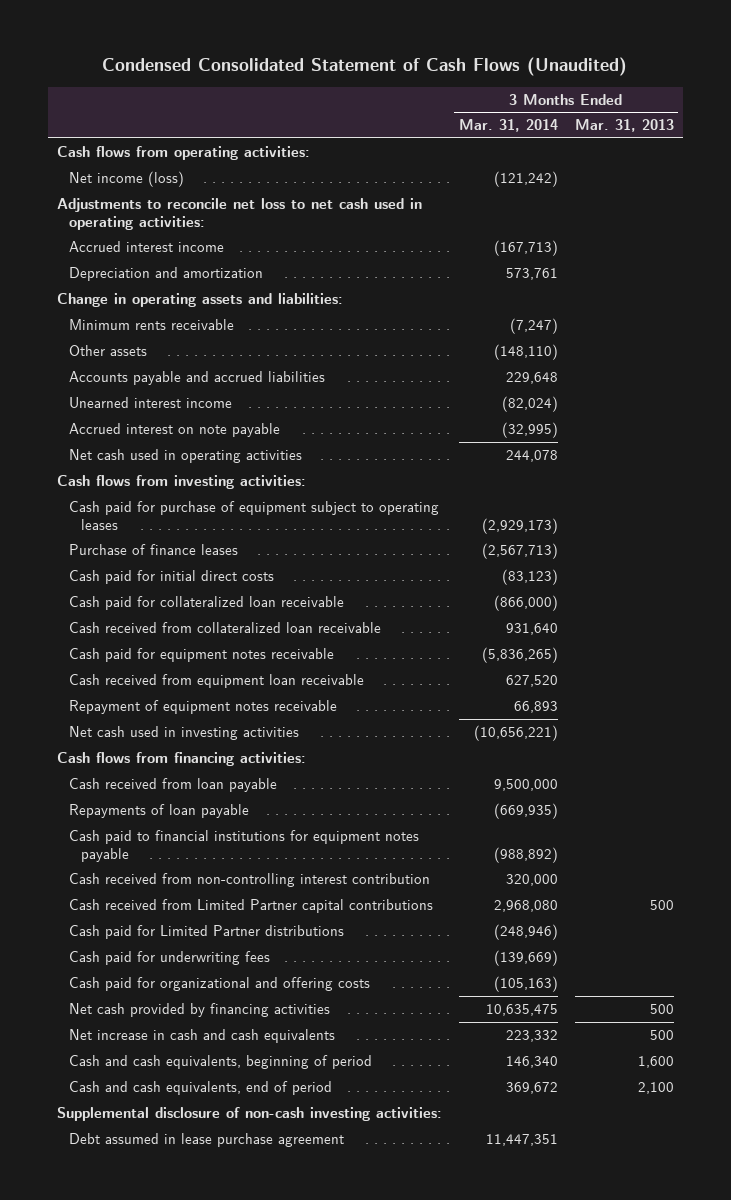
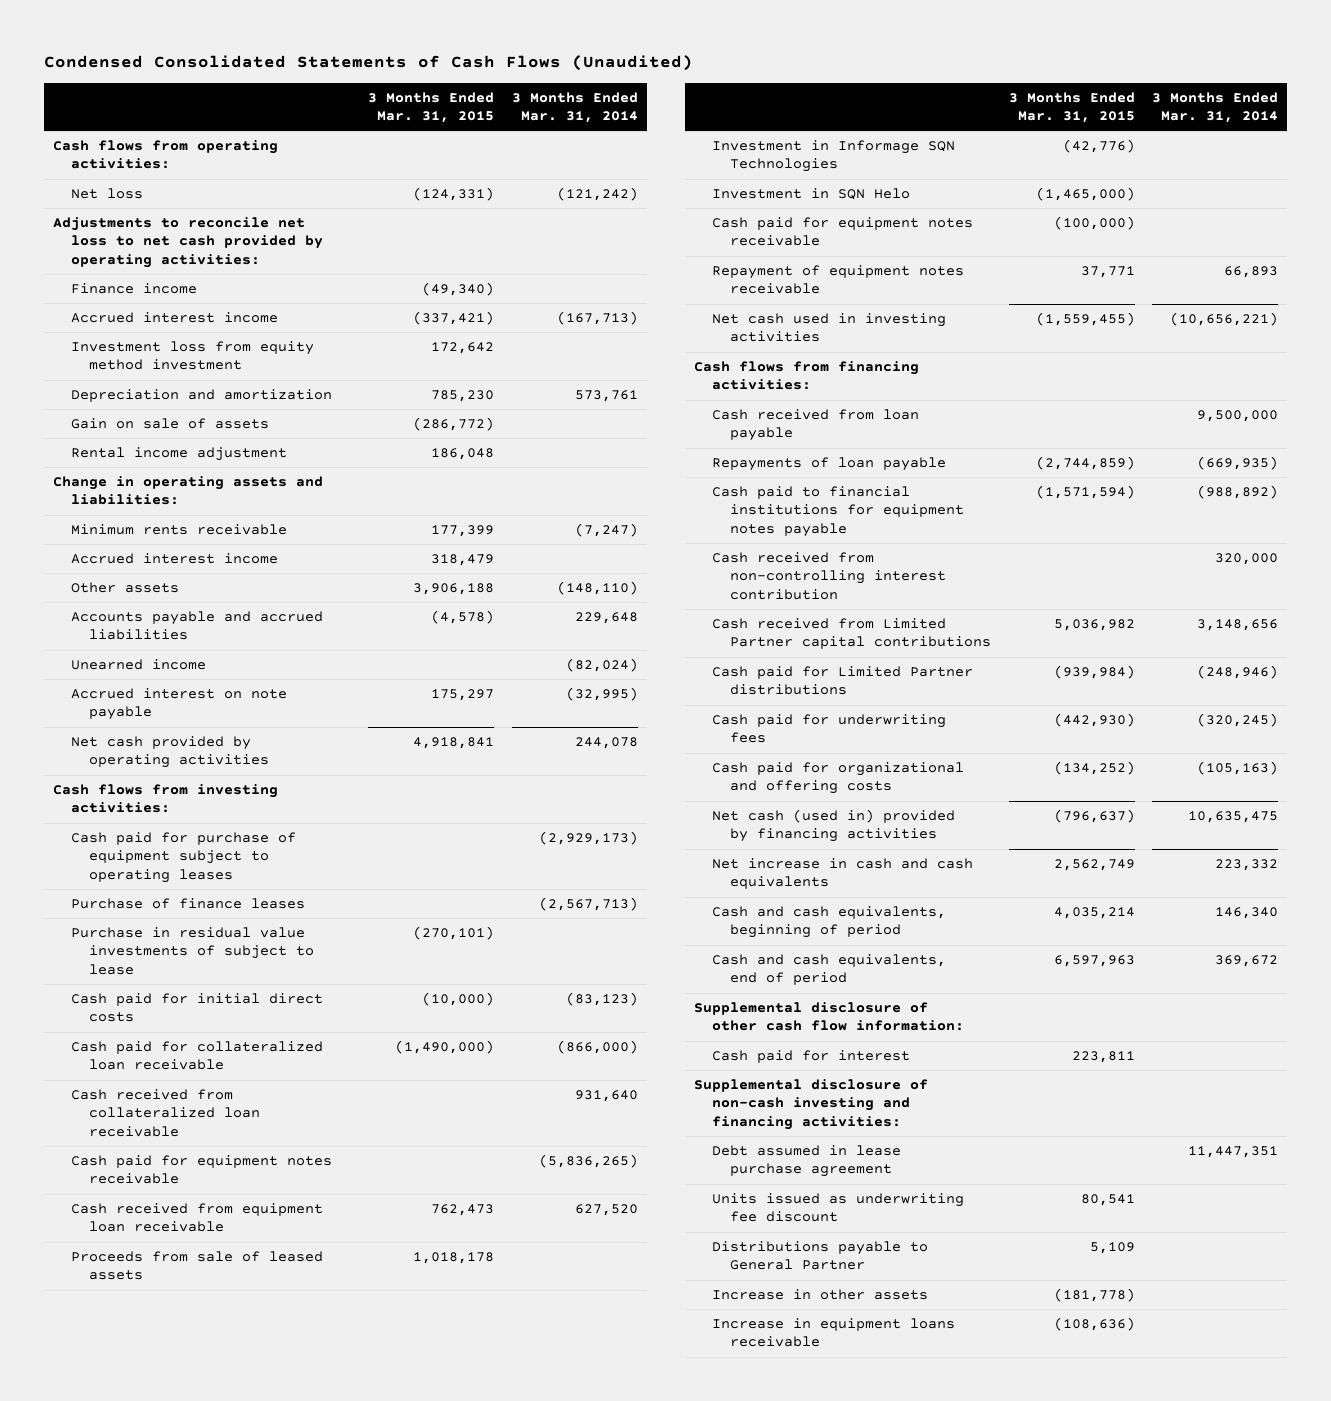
- Condensed Consolidated Statement of Cash Flows (Unaudited)
+ Condensed Consolidated Statements of Cash Flows (Unaudited)
- | 3 Months Ended Mar. 31, 2014 | 3 Months Ended Mar. 31, 2013
+ | 3 Months Ended Mar. 31, 2015 | 3 Months Ended Mar. 31, 2014
- Net income (loss) | (121,242) |
- Adjustments to reconcile net loss to net cash used in operating activities:
+ Net loss | (124,331) | (121,242)
+ Adjustments to reconcile net loss to net cash provided by operating activities:
+ Finance income | (49,340) |
+ Investment loss from equity method investment | 172,642 |
+ Gain on sale of assets | (286,772) |
+ Rental income adjustment | 186,048 |
+ Accrued interest income | 318,479 |
- Unearned interest income | (82,024) |
+ Unearned income | | (82,024)
- Net cash used in operating activities | 244,078 |
+ Net cash provided by operating activities | 4,918,841 | 244,078
+ Purchase in residual value investments of subject to lease | (270,101) |
+ Proceeds from sale of leased assets | 1,018,178 |
+ Investment in Informage SQN Technologies | (42,776) |
+ Investment in SQN Helo | (1,465,000) |
+ Cash paid for equipment notes receivable | (100,000) |
- Cash received from Limited Partner capital contributions | 2,968,080 | 500
+ Cash received from Limited Partner capital contributions | 5,036,982 | 3,148,656
- Cash paid for underwriting fees | (139,669) |
+ Cash paid for underwriting fees | (442,930) | (320,245)
- Net cash provided by financing activities | 10,635,475 | 500
+ Net cash (used in) provided by financing activities | (796,637) | 10,635,475
- Supplemental disclosure of non-cash investing activities:
+ Supplemental disclosure of other cash flow information:
+ Cash paid for interest | 223,811 |
+ Supplemental disclosure of non-cash investing and financing activities:
+ Units issued as underwriting fee discount | 80,541 |
+ Distributions payable to General Partner | 5,109 |
+ Increase in other assets | (181,778) |
+ Increase in equipment loans receivable | (108,636) |

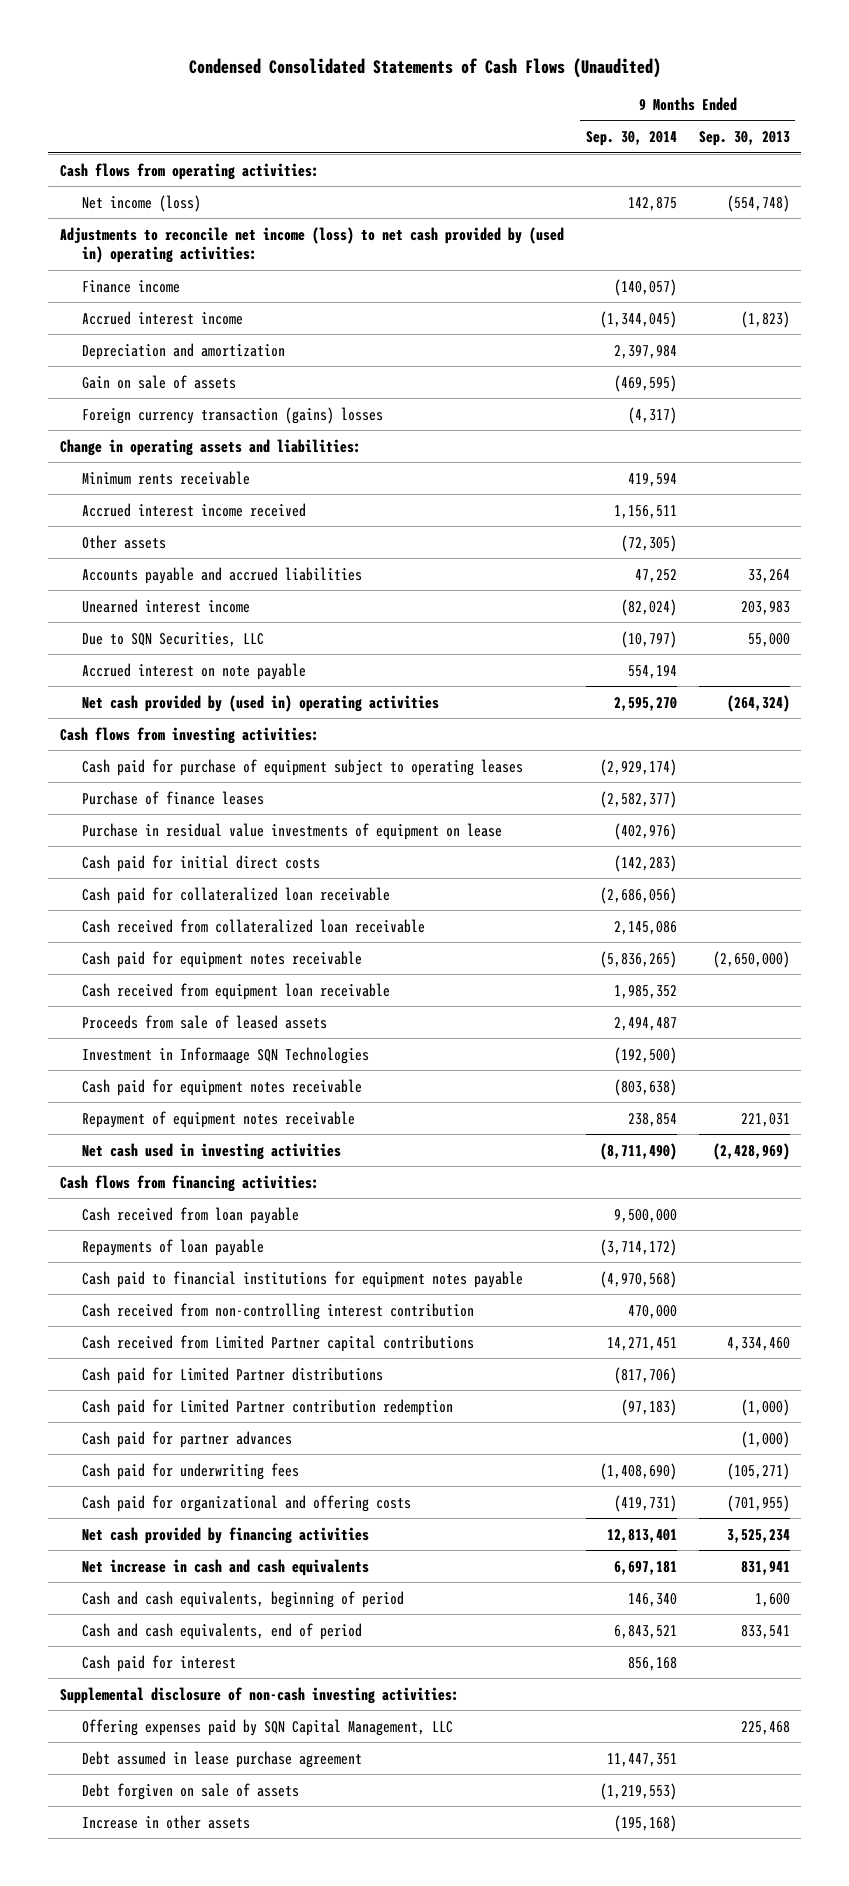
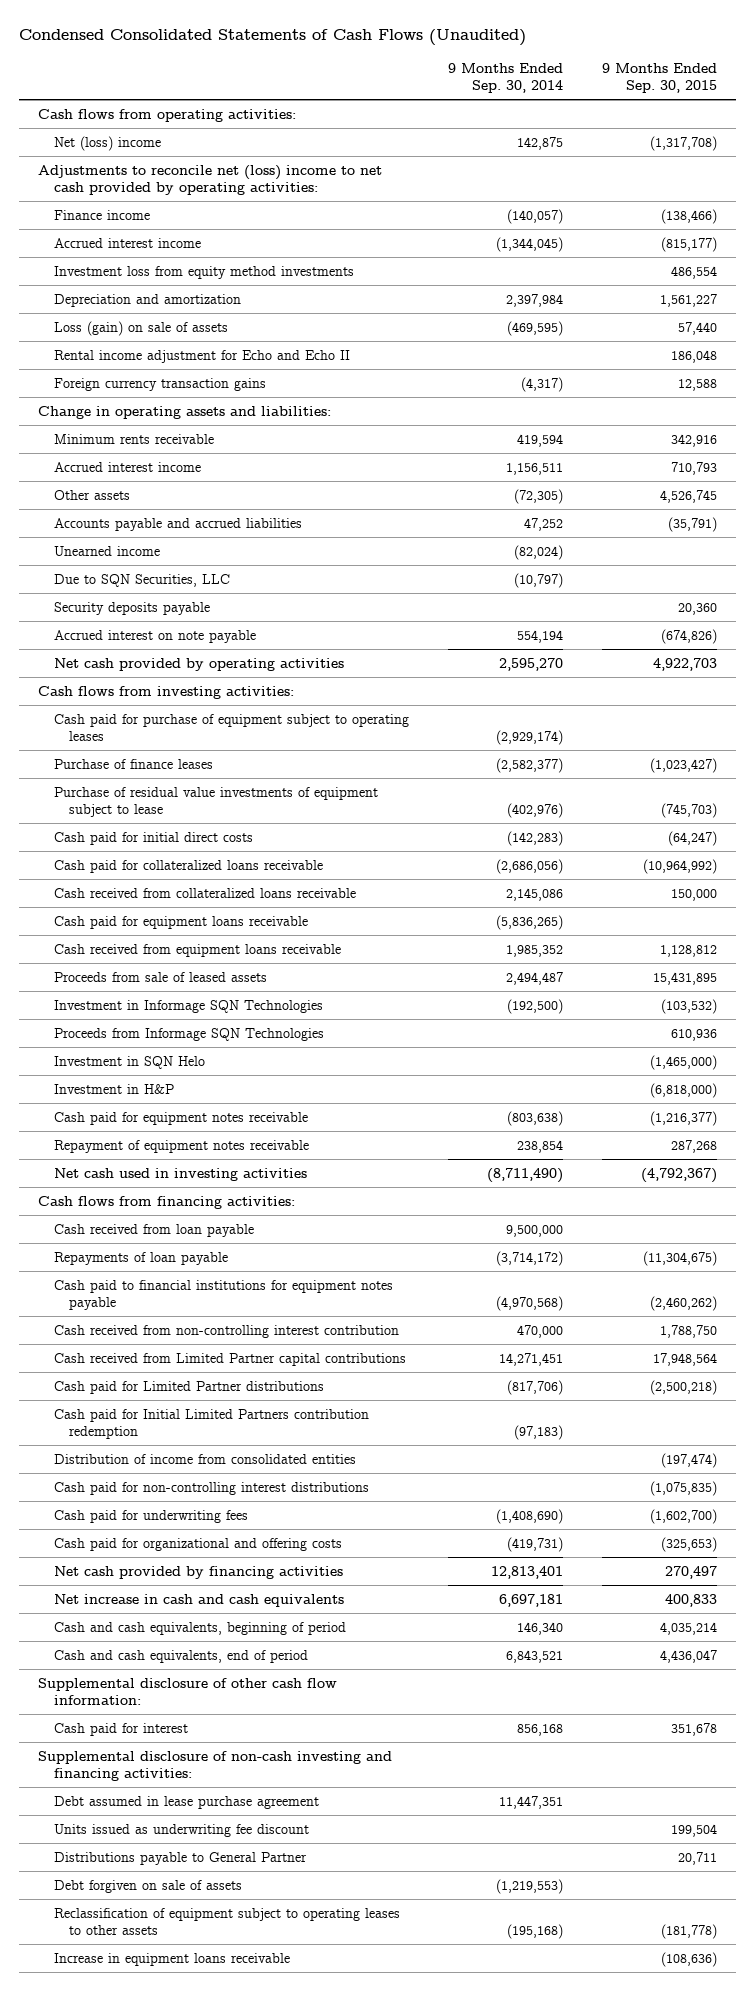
- | 9 Months Ended Sep. 30, 2014 | 9 Months Ended Sep. 30, 2013
+ | 9 Months Ended Sep. 30, 2014 | 9 Months Ended Sep. 30, 2015
- Net income (loss) | 142,875 | (554,748)
- Adjustments to reconcile net income (loss) to net cash provided by (used in) operating activities:
+ Net (loss) income | 142,875 | (1,317,708)
+ Adjustments to reconcile net (loss) income to net cash provided by operating activities:
+ Investment loss from equity method investments | | 486,554
- Gain on sale of assets | (469,595) |
- Foreign currency transaction (gains) losses | (4,317) |
+ Loss (gain) on sale of assets | (469,595) | 57,440
+ Rental income adjustment for Echo and Echo II | | 186,048
+ Foreign currency transaction gains | (4,317) | 12,588
- Accrued interest income received | 1,156,511 |
+ Accrued interest income | 1,156,511 | 710,793
- Unearned interest income | (82,024) | 203,983
+ Unearned income | (82,024) |
+ Security deposits payable | | 20,360
- Net cash provided by (used in) operating activities | 2,595,270 | (264,324)
+ Net cash provided by operating activities | 2,595,270 | 4,922,703
- Purchase in residual value investments of equipment on lease | (402,976) |
+ Purchase of residual value investments of equipment subject to lease | (402,976) | (745,703)
- Cash paid for collateralized loan receivable | (2,686,056) |
- Cash received from collateralized loan receivable | 2,145,086 |
- Cash paid for equipment notes receivable | (5,836,265) | (2,650,000)
- Cash received from equipment loan receivable | 1,985,352 |
+ Cash paid for collateralized loans receivable | (2,686,056) | (10,964,992)
+ Cash received from collateralized loans receivable | 2,145,086 | 150,000
+ Cash paid for equipment loans receivable | (5,836,265) |
+ Cash received from equipment loans receivable | 1,985,352 | 1,128,812
- Investment in Informaage SQN Technologies | (192,500) |
+ Investment in Informage SQN Technologies | (192,500) | (103,532)
+ Proceeds from Informage SQN Technologies | | 610,936
+ Investment in SQN Helo | | (1,465,000)
+ Investment in H&P | | (6,818,000)
- Cash paid for Limited Partner contribution redemption | (97,183) | (1,000)
- Cash paid for partner advances | | (1,000)
+ Cash paid for Initial Limited Partners contribution redemption | (97,183) |
+ Distribution of income from consolidated entities | | (197,474)
+ Cash paid for non-controlling interest distributions | | (1,075,835)
+ Supplemental disclosure of other cash flow information:
- Supplemental disclosure of non-cash investing activities:
- Offering expenses paid by SQN Capital Management, LLC | | 225,468
+ Supplemental disclosure of non-cash investing and financing activities:
+ Units issued as underwriting fee discount | | 199,504
+ Distributions payable to General Partner | | 20,711
- Increase in other assets | (195,168) |
+ Reclassification of equipment subject to operating leases to other assets | (195,168) | (181,778)
+ Increase in equipment loans receivable | | (108,636)

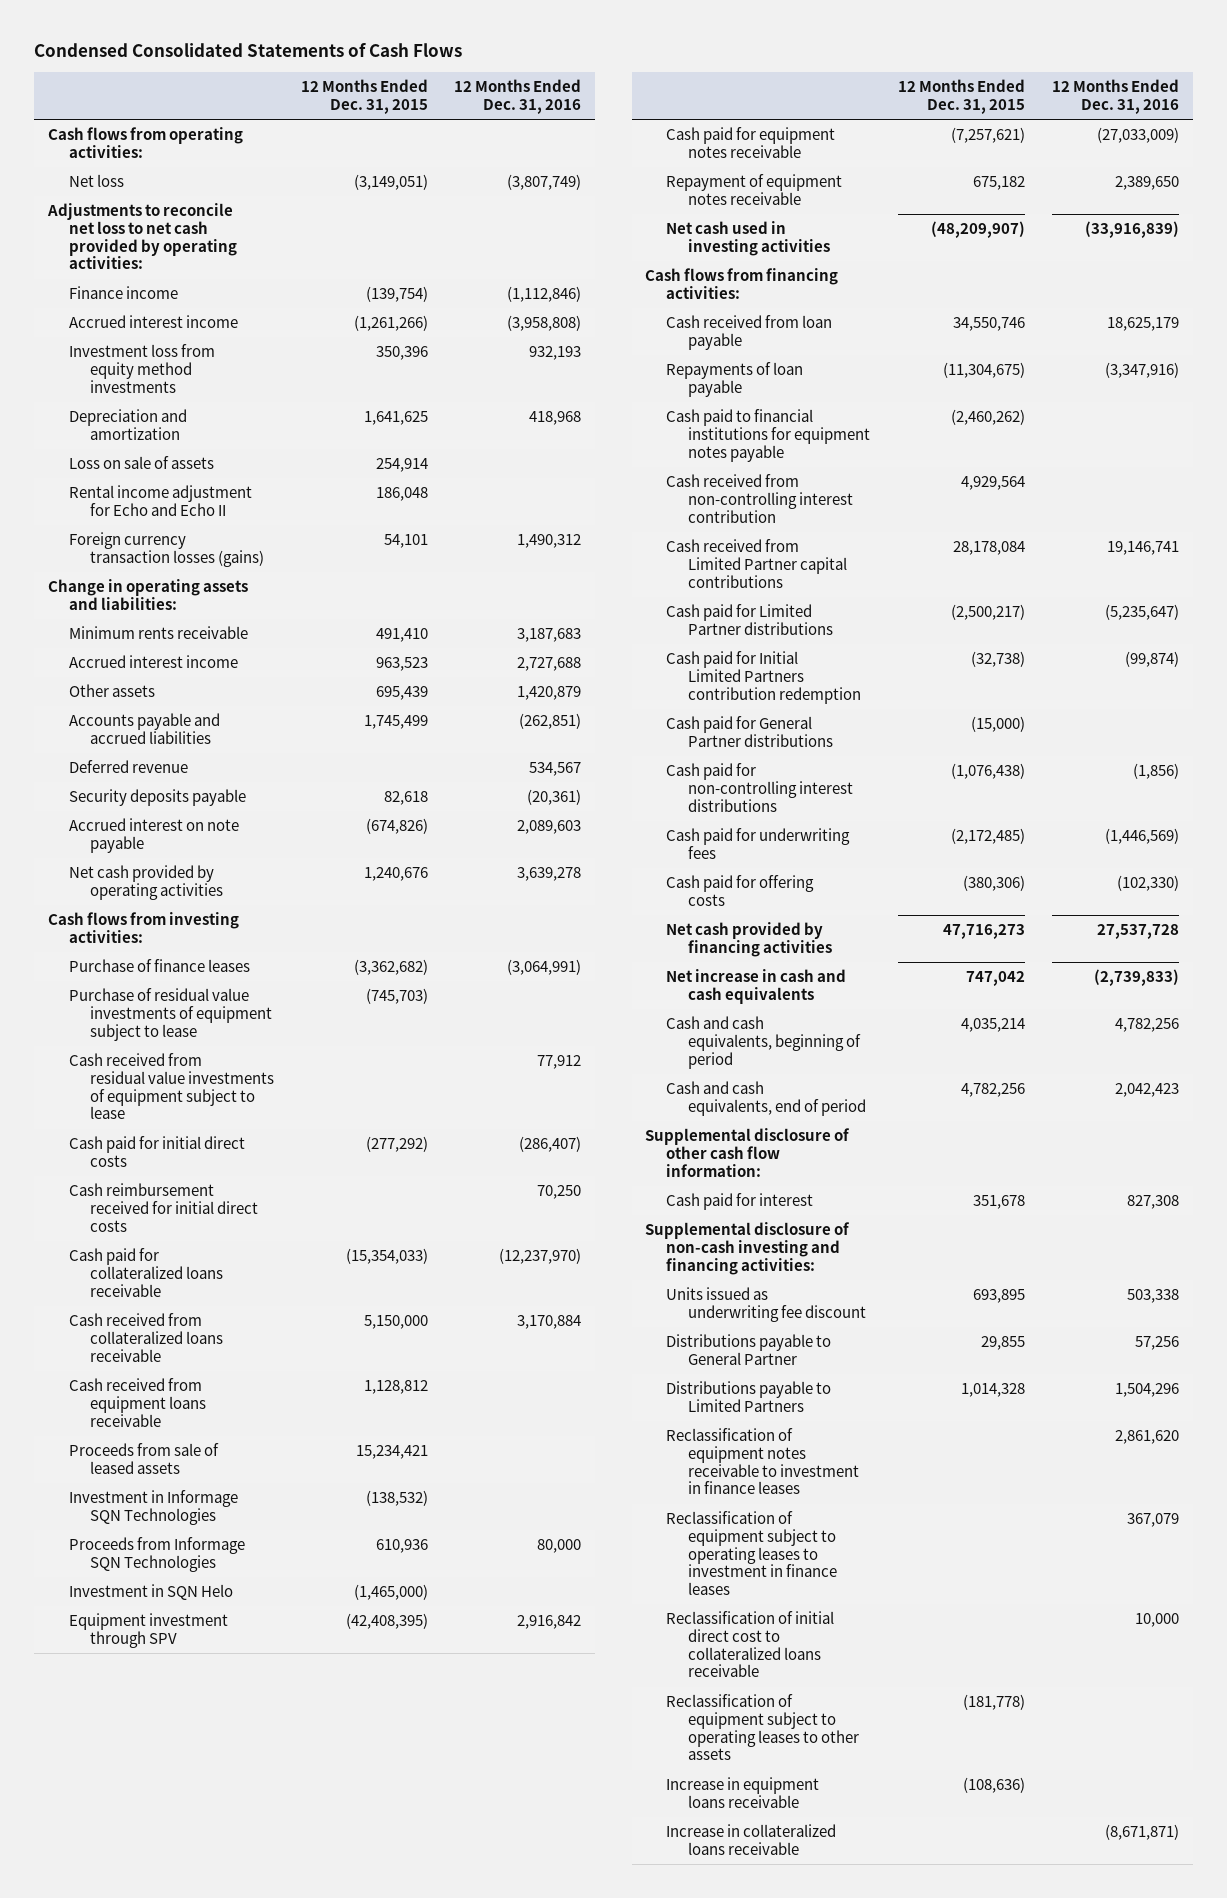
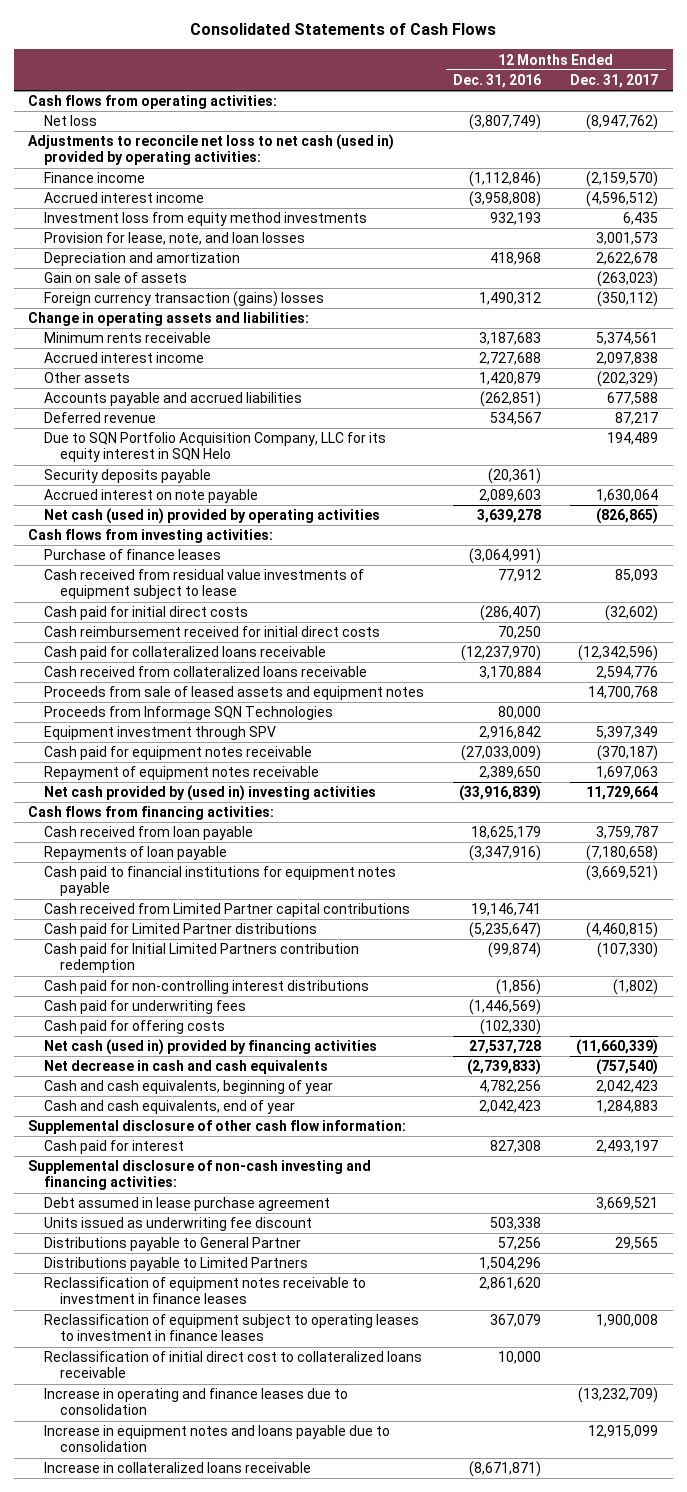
- Condensed Consolidated Statements of Cash Flows
+ Consolidated Statements of Cash Flows
- | 12 Months Ended Dec. 31, 2015 | 12 Months Ended Dec. 31, 2016
+ | 12 Months Ended Dec. 31, 2016 | 12 Months Ended Dec. 31, 2017
- Adjustments to reconcile net loss to net cash provided by operating activities:
+ Adjustments to reconcile net loss to net cash (used in) provided by operating activities:
+ Provision for lease, note, and loan losses | | 3,001,573
- Loss on sale of assets | 254,914 |
- Rental income adjustment for Echo and Echo II | 186,048 |
- Foreign currency transaction losses (gains) | 54,101 | 1,490,312
+ Gain on sale of assets | | (263,023)
+ Foreign currency transaction (gains) losses | 1,490,312 | (350,112)
+ Due to SQN Portfolio Acquisition Company, LLC for its equity interest in SQN Helo | | 194,489
- Net cash provided by operating activities | 1,240,676 | 3,639,278
+ Net cash (used in) provided by operating activities | 3,639,278 | (826,865)
- Purchase of residual value investments of equipment subject to lease | (745,703) |
- Cash received from equipment loans receivable | 1,128,812 |
- Proceeds from sale of leased assets | 15,234,421 |
- Investment in Informage SQN Technologies | (138,532) |
+ Proceeds from sale of leased assets and equipment notes | | 14,700,768
- Investment in SQN Helo | (1,465,000) |
- Net cash used in investing activities | (48,209,907) | (33,916,839)
+ Net cash provided by (used in) investing activities | (33,916,839) | 11,729,664
- Cash received from non-controlling interest contribution | 4,929,564 |
- Cash paid for General Partner distributions | (15,000) |
- Net cash provided by financing activities | 47,716,273 | 27,537,728
- Net increase in cash and cash equivalents | 747,042 | (2,739,833)
- Cash and cash equivalents, beginning of period | 4,035,214 | 4,782,256
- Cash and cash equivalents, end of period | 4,782,256 | 2,042,423
+ Net cash (used in) provided by financing activities | 27,537,728 | (11,660,339)
+ Net decrease in cash and cash equivalents | (2,739,833) | (757,540)
+ Cash and cash equivalents, beginning of year | 4,782,256 | 2,042,423
+ Cash and cash equivalents, end of year | 2,042,423 | 1,284,883
+ Debt assumed in lease purchase agreement | | 3,669,521
- Reclassification of equipment subject to operating leases to other assets | (181,778) |
- Increase in equipment loans receivable | (108,636) |
+ Increase in operating and finance leases due to consolidation | | (13,232,709)
+ Increase in equipment notes and loans payable due to consolidation | | 12,915,099

